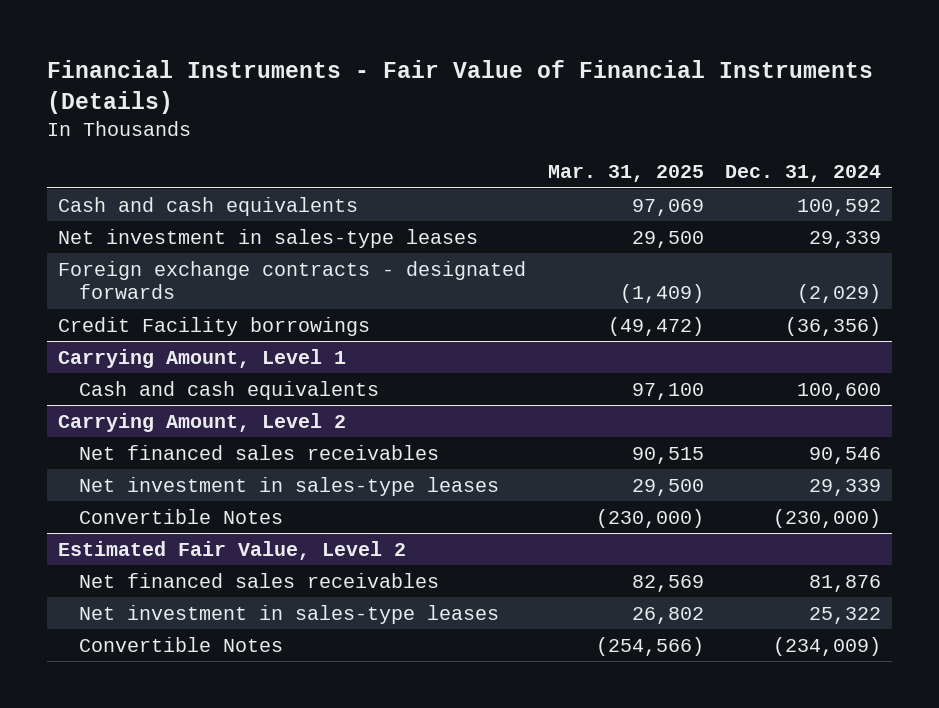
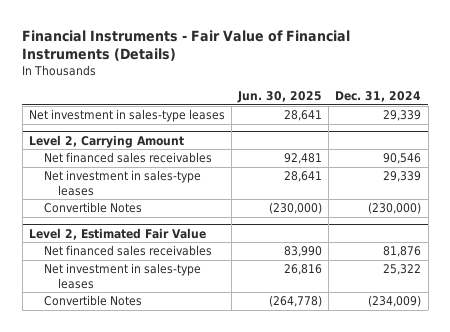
- | Mar. 31, 2025 | Dec. 31, 2024
+ | Jun. 30, 2025 | Dec. 31, 2024
- Cash and cash equivalents | 97,069 | 100,592
- Foreign exchange contracts - designated forwards | (1,409) | (2,029)
- Credit Facility borrowings | (49,472) | (36,356)
- Carrying Amount, Level 1
- Cash and cash equivalents | 97,100 | 100,600
- Carrying Amount, Level 2
+ Level 2, Carrying Amount
- Estimated Fair Value, Level 2
+ Level 2, Estimated Fair Value

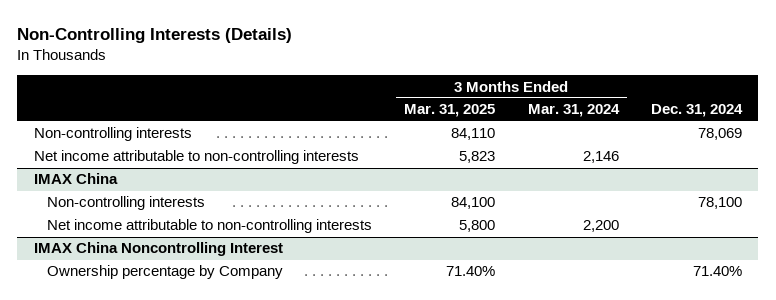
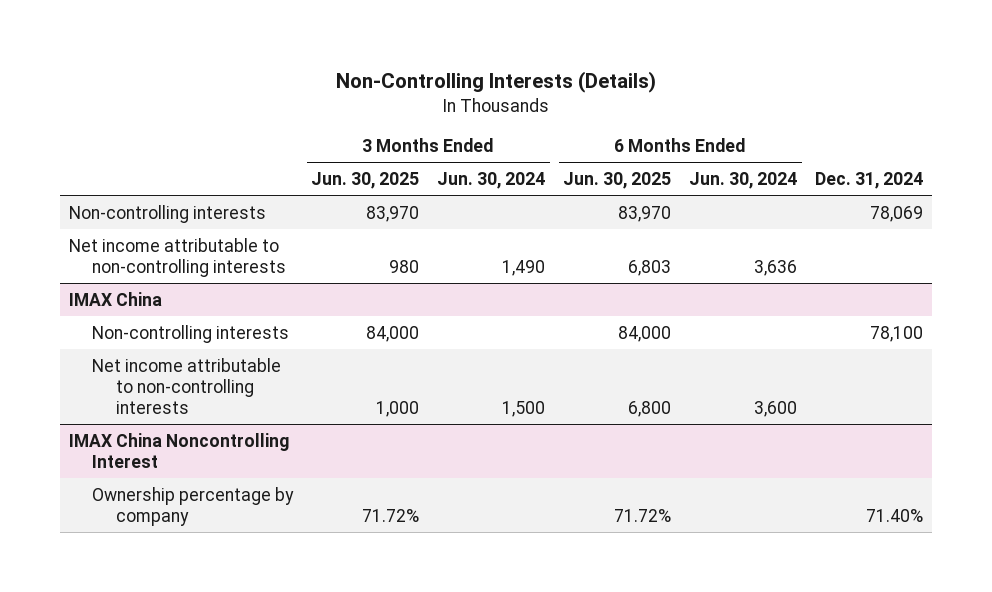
- | 3 Months Ended Mar. 31, 2025 | 3 Months Ended Mar. 31, 2024 | Dec. 31, 2024
+ | 3 Months Ended Jun. 30, 2025 | 3 Months Ended Jun. 30, 2024 | 6 Months Ended Jun. 30, 2025 | 6 Months Ended Jun. 30, 2024 | Dec. 31, 2024
@ IMAX China Noncontrolling Interest
- Ownership percentage by Company | 71.40% | | 71.40%
+ Ownership percentage by company | 71.72% | | 71.72% | | 71.40%

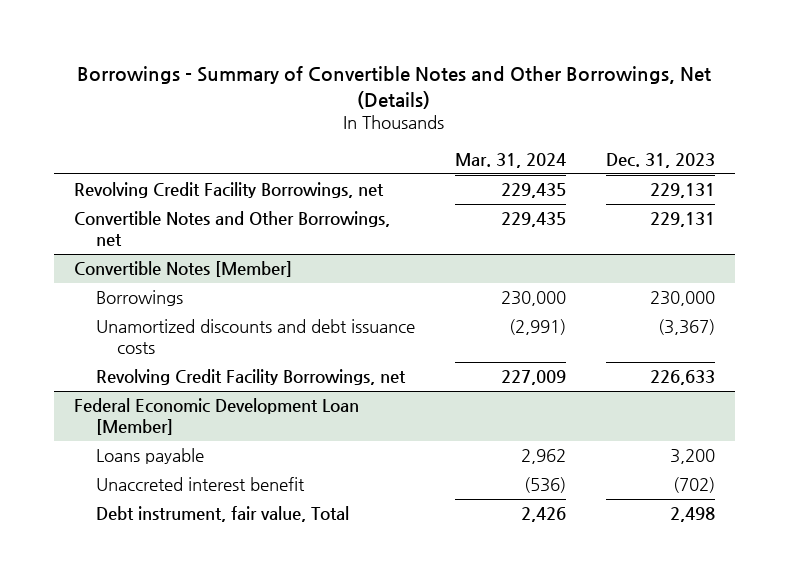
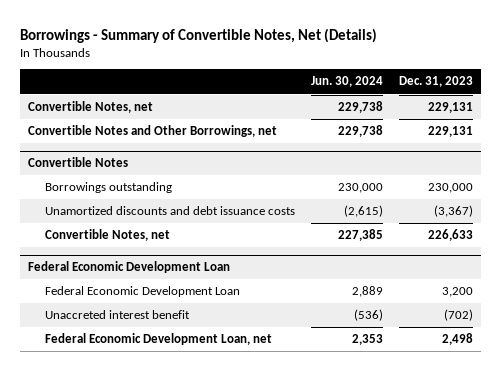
- Borrowings - Summary of Convertible Notes and Other Borrowings, Net (Details)
+ Borrowings - Summary of Convertible Notes, Net (Details)
- | Mar. 31, 2024 | Dec. 31, 2023
+ | Jun. 30, 2024 | Dec. 31, 2023
- Revolving Credit Facility Borrowings, net | 229,435 | 229,131
+ Convertible Notes, net | 229,738 | 229,131
- Convertible Notes [Member]
- Borrowings | 230,000 | 230,000
+ Convertible Notes
+ Borrowings outstanding | 230,000 | 230,000
- Revolving Credit Facility Borrowings, net | 227,009 | 226,633
- Federal Economic Development Loan [Member]
- Loans payable | 2,962 | 3,200
+ Convertible Notes, net | 227,385 | 226,633
+ Federal Economic Development Loan
+ Federal Economic Development Loan | 2,889 | 3,200
- Debt instrument, fair value, Total | 2,426 | 2,498
+ Federal Economic Development Loan, net | 2,353 | 2,498

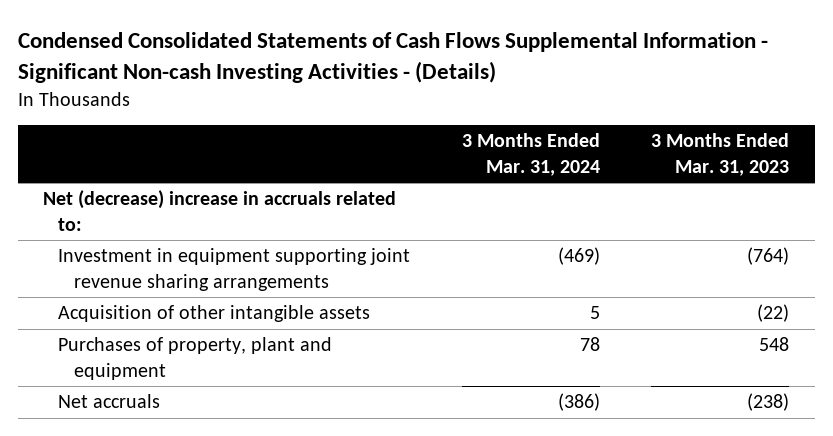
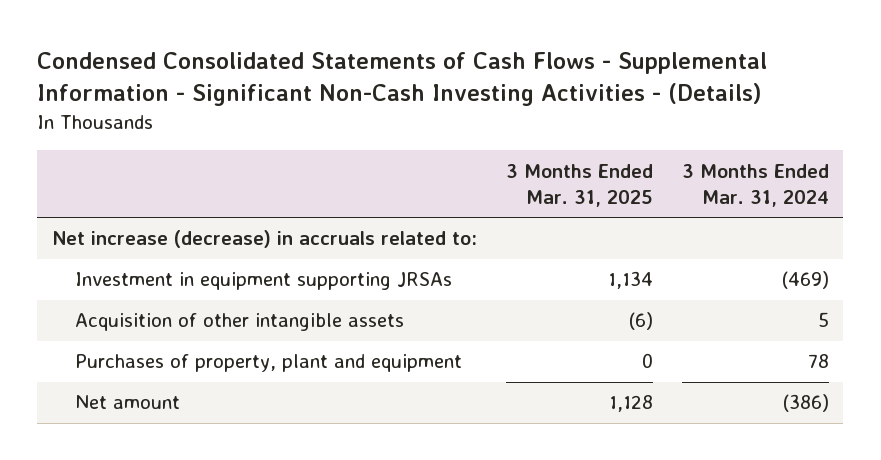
- Condensed Consolidated Statements of Cash Flows Supplemental Information - Significant Non-cash Investing Activities - (Details)
+ Condensed Consolidated Statements of Cash Flows - Supplemental Information - Significant Non-Cash Investing Activities - (Details)
- | 3 Months Ended Mar. 31, 2024 | 3 Months Ended Mar. 31, 2023
+ | 3 Months Ended Mar. 31, 2025 | 3 Months Ended Mar. 31, 2024
- Net (decrease) increase in accruals related to:
- Investment in equipment supporting joint revenue sharing arrangements | (469) | (764)
+ Net increase (decrease) in accruals related to:
+ Investment in equipment supporting JRSAs | 1,134 | (469)
- Net accruals | (386) | (238)
+ Net amount | 1,128 | (386)

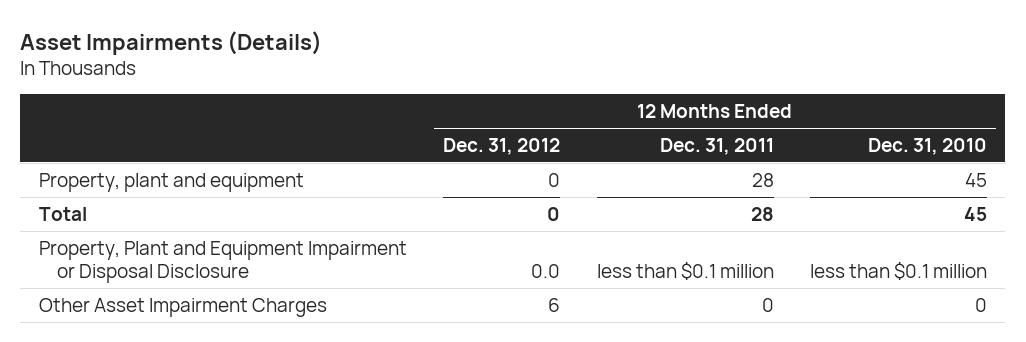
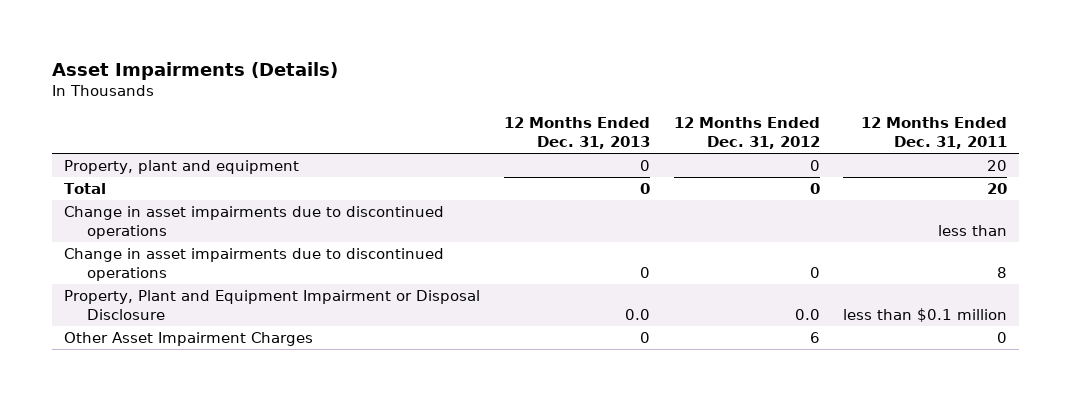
- | 12 Months Ended Dec. 31, 2012 | 12 Months Ended Dec. 31, 2011 | 12 Months Ended Dec. 31, 2010
+ | 12 Months Ended Dec. 31, 2013 | 12 Months Ended Dec. 31, 2012 | 12 Months Ended Dec. 31, 2011
- Property, plant and equipment | 0 | 28 | 45
- Total | 0 | 28 | 45
+ Property, plant and equipment | 0 | 0 | 20
+ Total | 0 | 0 | 20
+ Change in asset impairments due to discontinued operations | | | less than
+ Change in asset impairments due to discontinued operations | 0 | 0 | 8

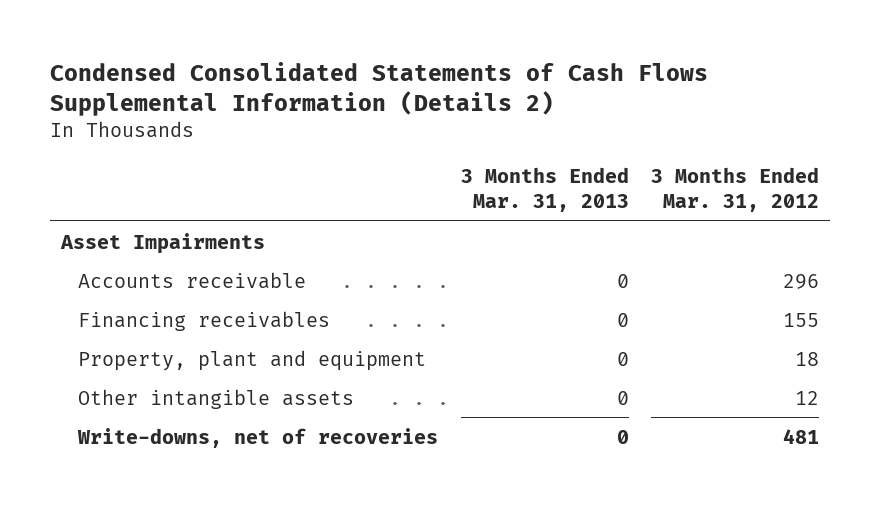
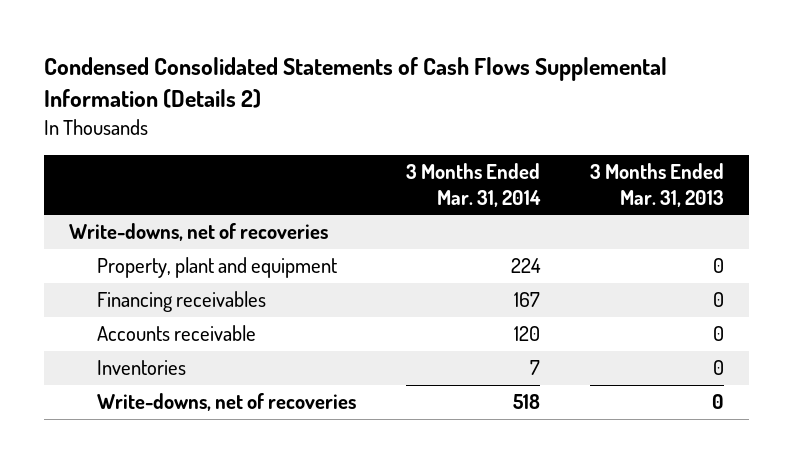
- | 3 Months Ended Mar. 31, 2013 | 3 Months Ended Mar. 31, 2012
+ | 3 Months Ended Mar. 31, 2014 | 3 Months Ended Mar. 31, 2013
- Asset Impairments
+ Write-downs, net of recoveries
- Other intangible assets | 0 | 12
moved down: Financing receivables | 167 | 0
moved down: Accounts receivable | 120 | 0
+ Inventories | 7 | 0

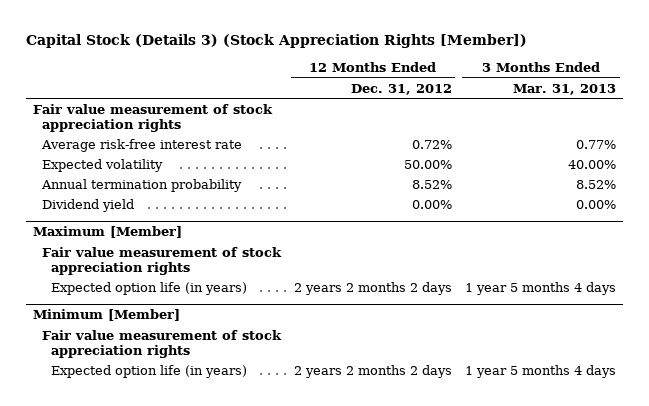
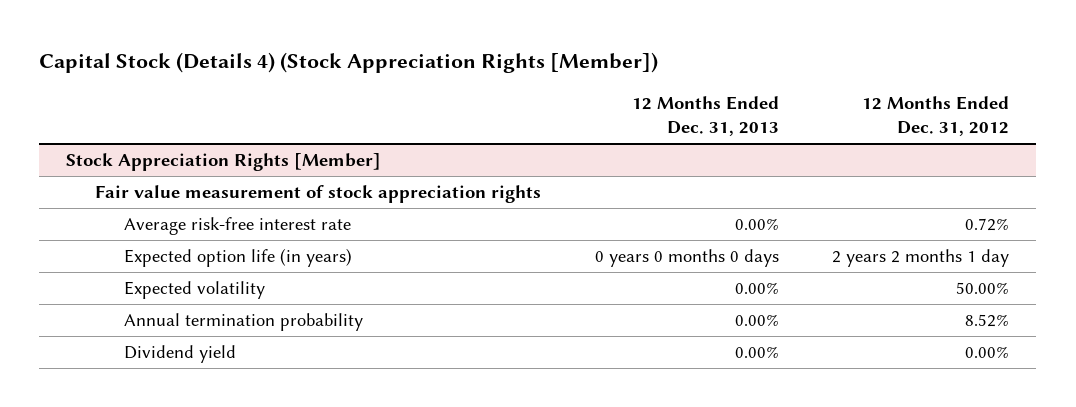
- Capital Stock (Details 3) (Stock Appreciation Rights [Member])
+ Capital Stock (Details 4) (Stock Appreciation Rights [Member])
- | 12 Months Ended Dec. 31, 2012 | 3 Months Ended Mar. 31, 2013
+ | 12 Months Ended Dec. 31, 2013 | 12 Months Ended Dec. 31, 2012
+ Stock Appreciation Rights [Member]
+ Expected option life (in years) | 0 years 0 months 0 days | 2 years 2 months 1 day
- Maximum [Member]
- Fair value measurement of stock appreciation rights
- Expected option life (in years) | 2 years 2 months 2 days | 1 year 5 months 4 days
- Minimum [Member]
- Fair value measurement of stock appreciation rights
- Expected option life (in years) | 2 years 2 months 2 days | 1 year 5 months 4 days

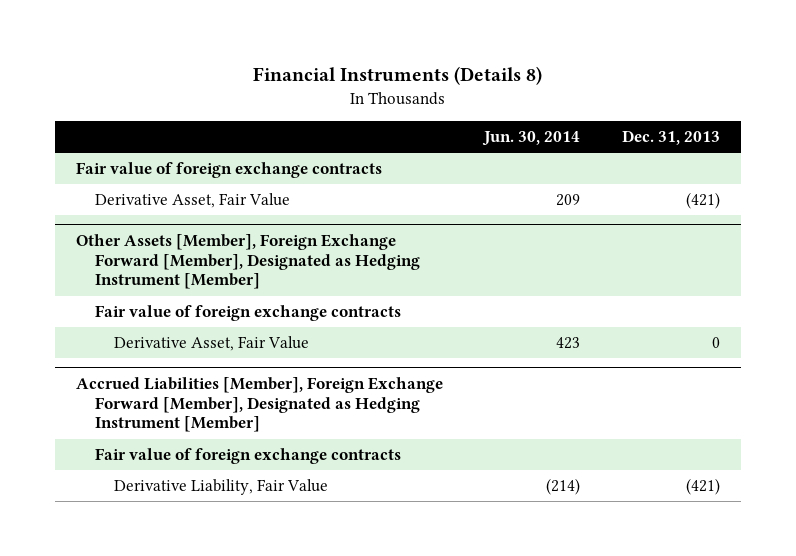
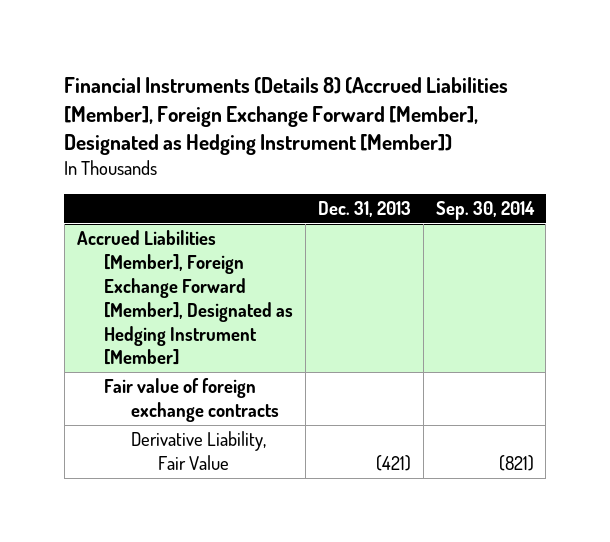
- Financial Instruments (Details 8)
+ Financial Instruments (Details 8) (Accrued Liabilities [Member], Foreign Exchange Forward [Member], Designated as Hedging Instrument [Member])
- | Jun. 30, 2014 | Dec. 31, 2013
+ | Dec. 31, 2013 | Sep. 30, 2014
- Fair value of foreign exchange contracts
- Derivative Asset, Fair Value | 209 | (421)
- Other Assets [Member], Foreign Exchange Forward [Member], Designated as Hedging Instrument [Member]
- Fair value of foreign exchange contracts
- Derivative Asset, Fair Value | 423 | 0

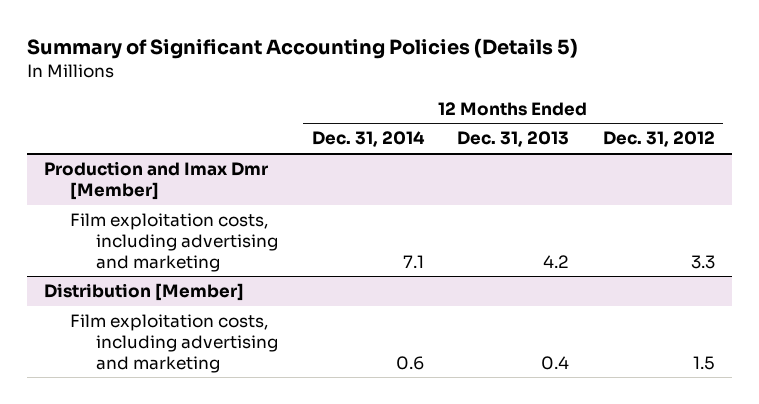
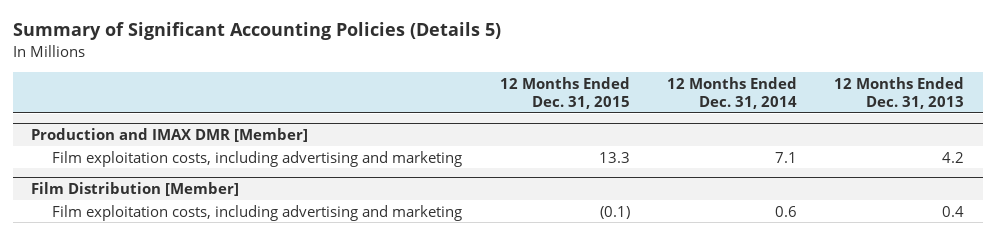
- | 12 Months Ended Dec. 31, 2014 | 12 Months Ended Dec. 31, 2013 | 12 Months Ended Dec. 31, 2012
+ | 12 Months Ended Dec. 31, 2015 | 12 Months Ended Dec. 31, 2014 | 12 Months Ended Dec. 31, 2013
- Production and Imax Dmr [Member]
+ Production and IMAX DMR [Member]
- Distribution [Member]
+ Film Distribution [Member]

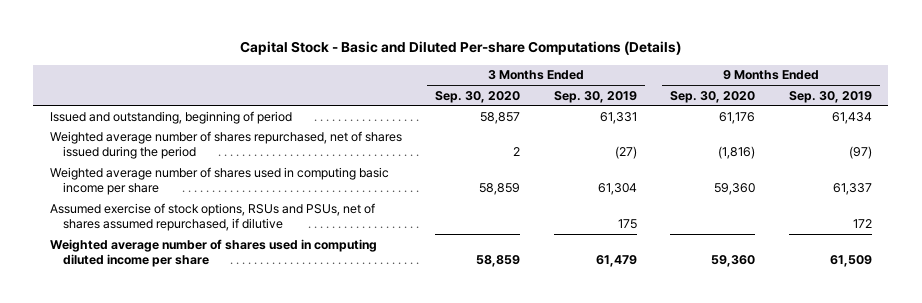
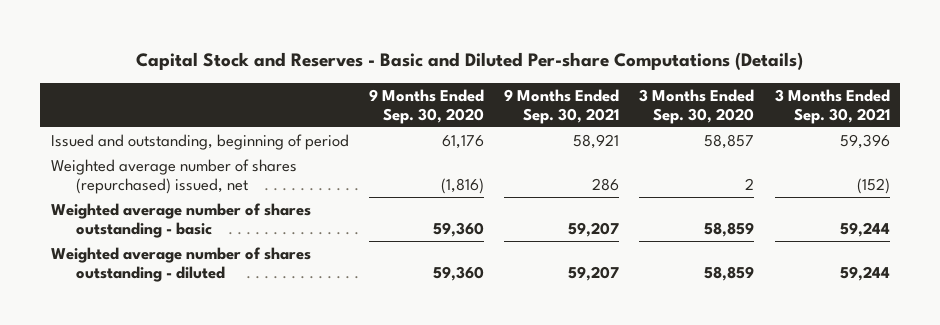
- Capital Stock - Basic and Diluted Per-share Computations (Details)
+ Capital Stock and Reserves - Basic and Diluted Per-share Computations (Details)
- | 3 Months Ended Sep. 30, 2020 | 3 Months Ended Sep. 30, 2019 | 9 Months Ended Sep. 30, 2020 | 9 Months Ended Sep. 30, 2019
+ | 9 Months Ended Sep. 30, 2020 | 9 Months Ended Sep. 30, 2021 | 3 Months Ended Sep. 30, 2020 | 3 Months Ended Sep. 30, 2021
- Weighted average number of shares repurchased, net of shares issued during the period | 2 | (27) | (1,816) | (97)
- Weighted average number of shares used in computing basic income per share | 58,859 | 61,304 | 59,360 | 61,337
- Assumed exercise of stock options, RSUs and PSUs, net of shares assumed repurchased, if dilutive | | 175 | | 172
- Weighted average number of shares used in computing diluted income per share | 58,859 | 61,479 | 59,360 | 61,509
+ Weighted average number of shares (repurchased) issued, net | (1,816) | 286 | 2 | (152)
+ Weighted average number of shares outstanding - basic | 59,360 | 59,207 | 58,859 | 59,244
+ Weighted average number of shares outstanding - diluted | 59,360 | 59,207 | 58,859 | 59,244

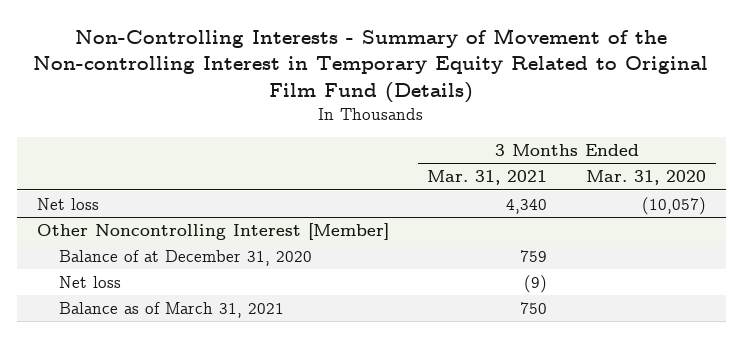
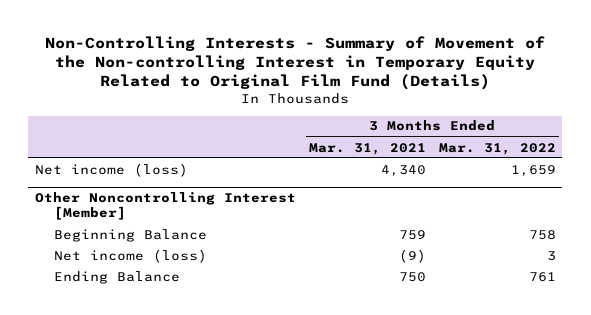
- | 3 Months Ended Mar. 31, 2021 | 3 Months Ended Mar. 31, 2020
+ | 3 Months Ended Mar. 31, 2021 | 3 Months Ended Mar. 31, 2022
- Net loss | 4,340 | (10,057)
+ Net income (loss) | 4,340 | 1,659
@ Other Noncontrolling Interest [Member]
- Balance of at December 31, 2020 | 759 |
- Net loss | (9) |
- Balance as of March 31, 2021 | 750 |
+ Beginning Balance | 759 | 758
+ Net income (loss) | (9) | 3
+ Ending Balance | 750 | 761

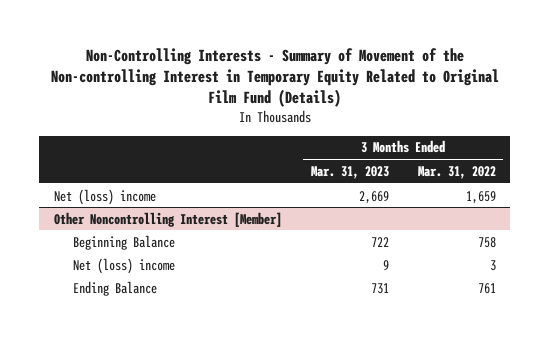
- | 3 Months Ended Mar. 31, 2021 | 3 Months Ended Mar. 31, 2022
+ | 3 Months Ended Mar. 31, 2023 | 3 Months Ended Mar. 31, 2022
- Net income (loss) | 4,340 | 1,659
+ Net (loss) income | 2,669 | 1,659
@ Other Noncontrolling Interest [Member]
- Net income (loss) | (9) | 3
+ Net (loss) income | 9 | 3

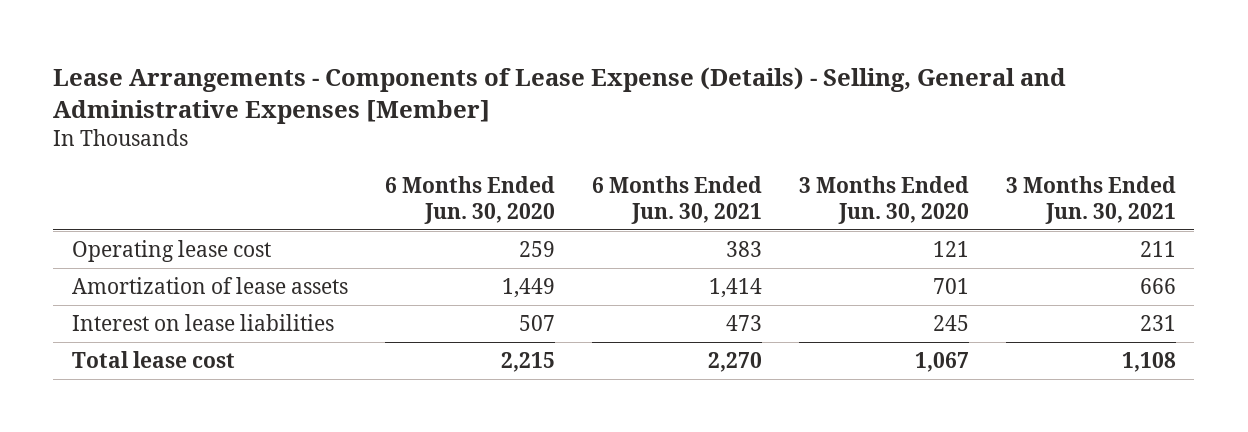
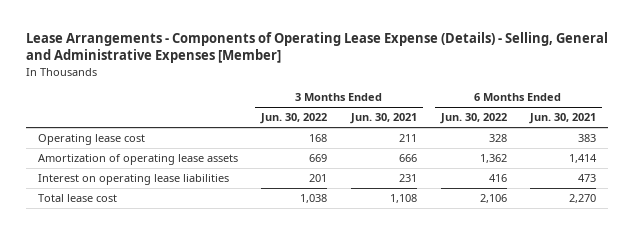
- Lease Arrangements - Components of Lease Expense (Details) - Selling, General and Administrative Expenses [Member]
+ Lease Arrangements - Components of Operating Lease Expense (Details) - Selling, General and Administrative Expenses [Member]
- | 6 Months Ended Jun. 30, 2020 | 6 Months Ended Jun. 30, 2021 | 3 Months Ended Jun. 30, 2020 | 3 Months Ended Jun. 30, 2021
+ | 3 Months Ended Jun. 30, 2022 | 3 Months Ended Jun. 30, 2021 | 6 Months Ended Jun. 30, 2022 | 6 Months Ended Jun. 30, 2021
- Amortization of lease assets | 1,449 | 1,414 | 701 | 666
- Interest on lease liabilities | 507 | 473 | 245 | 231
+ Amortization of operating lease assets | 669 | 666 | 1,362 | 1,414
+ Interest on operating lease liabilities | 201 | 231 | 416 | 473

